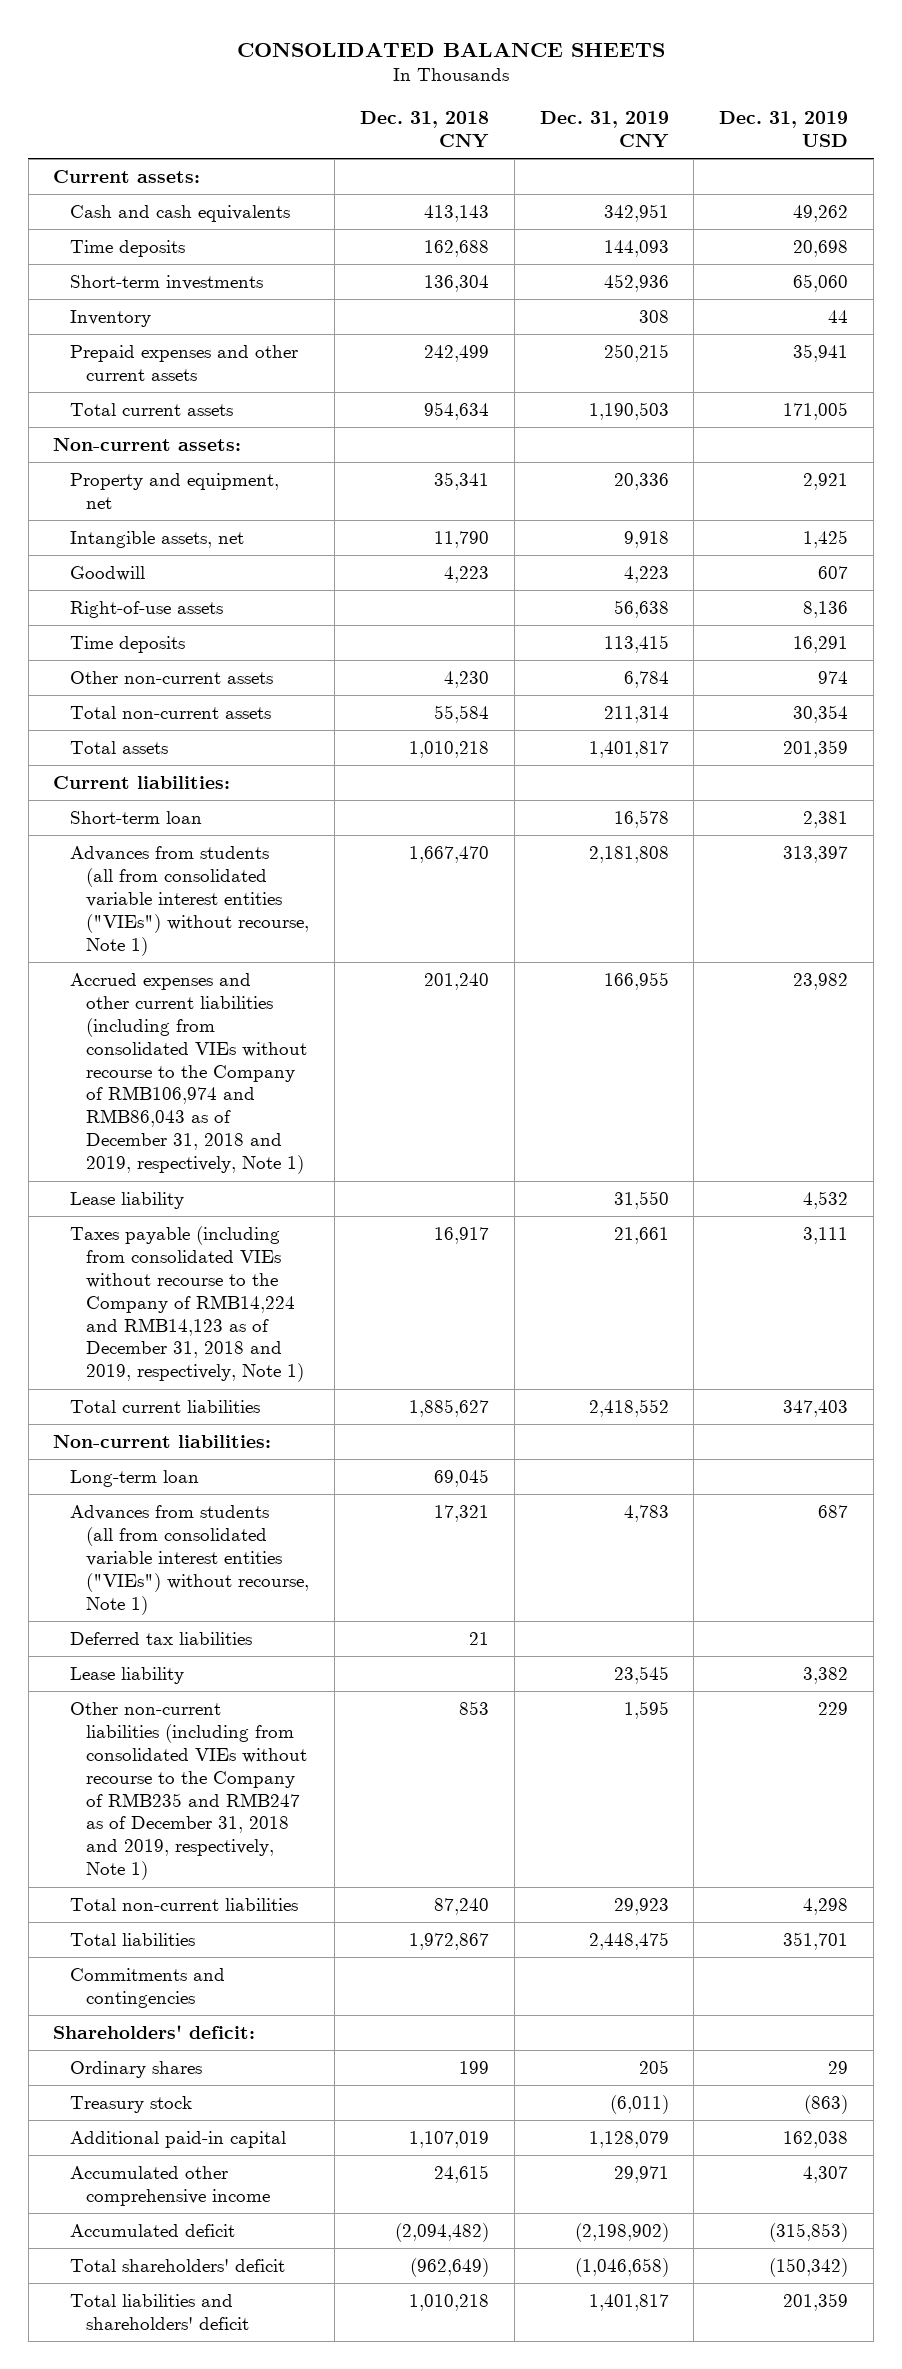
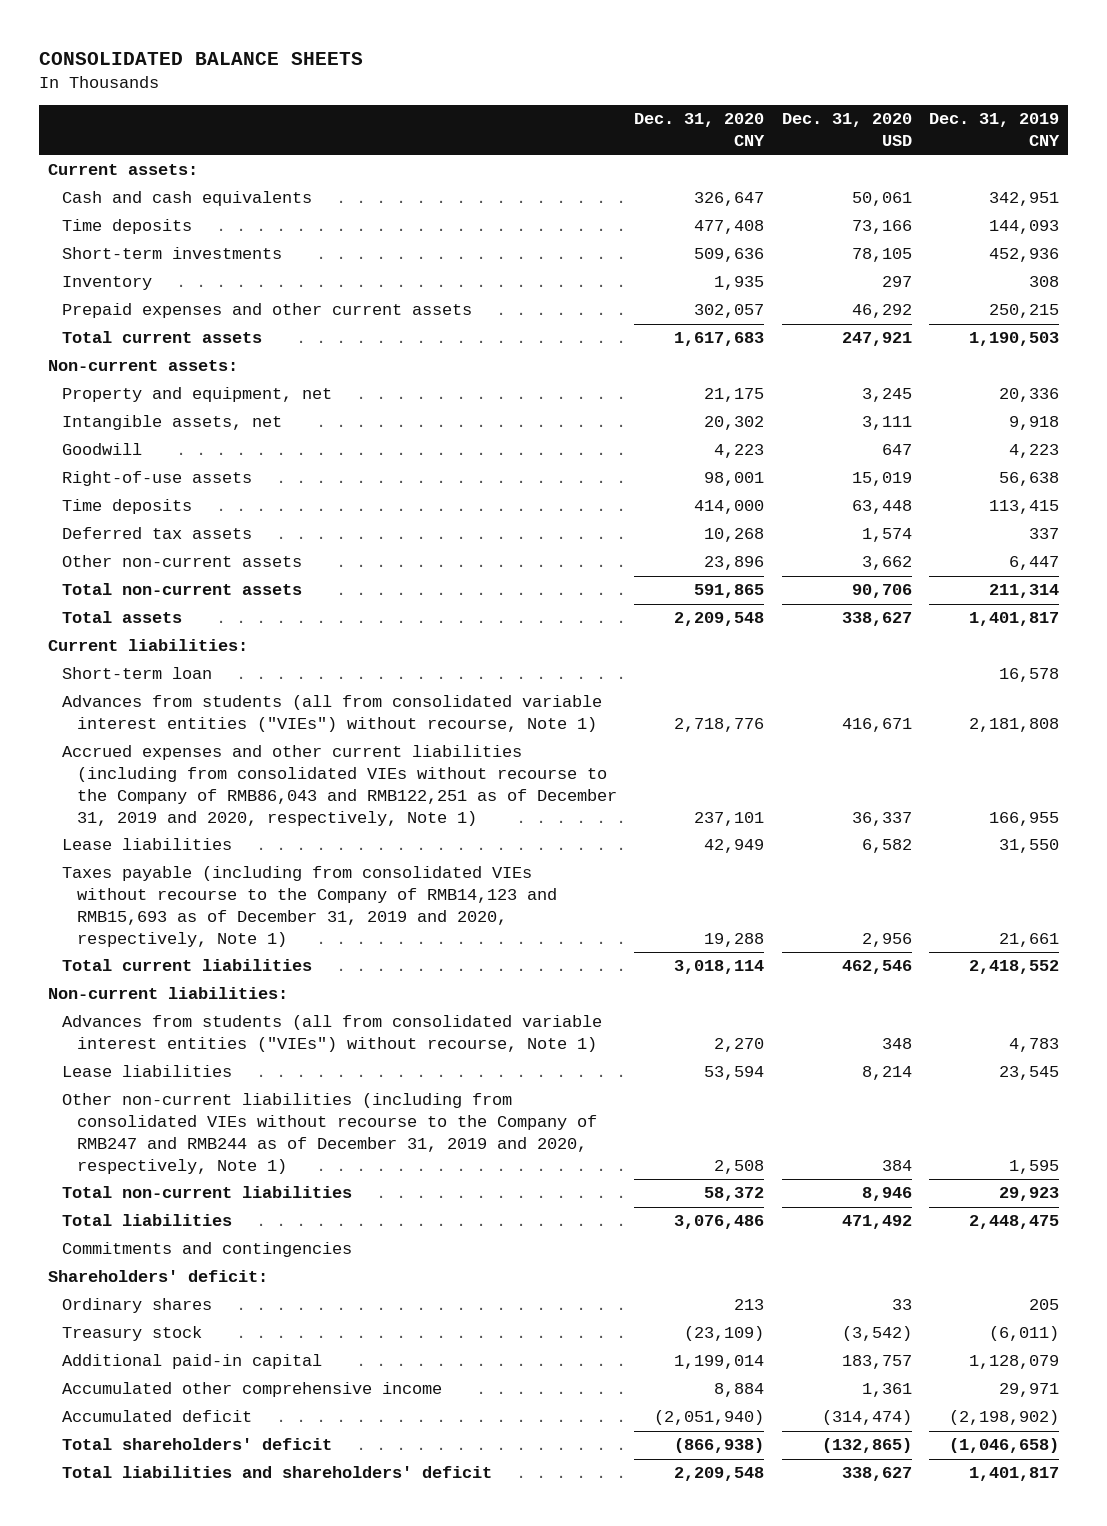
- | Dec. 31, 2018 CNY | Dec. 31, 2019 CNY | Dec. 31, 2019 USD
+ | Dec. 31, 2020 CNY | Dec. 31, 2020 USD | Dec. 31, 2019 CNY
- Other non-current assets | 4,230 | 6,784 | 974
+ Deferred tax assets | 10,268 | 1,574 | 337
+ Other non-current assets | 23,896 | 3,662 | 6,447
- Accrued expenses and other current liabilities (including from consolidated VIEs without recourse to the Company of RMB106,974 and RMB86,043 as of December 31, 2018 and 2019, respectively, Note 1) | 201,240 | 166,955 | 23,982
- Lease liability | | 31,550 | 4,532
- Taxes payable (including from consolidated VIEs without recourse to the Company of RMB14,224 and RMB14,123 as of December 31, 2018 and 2019, respectively, Note 1) | 16,917 | 21,661 | 3,111
+ Accrued expenses and other current liabilities (including from consolidated VIEs without recourse to the Company of RMB86,043 and RMB122,251 as of December 31, 2019 and 2020, respectively, Note 1) | 237,101 | 36,337 | 166,955
+ Lease liabilities | 42,949 | 6,582 | 31,550
+ Taxes payable (including from consolidated VIEs without recourse to the Company of RMB14,123 and RMB15,693 as of December 31, 2019 and 2020, respectively, Note 1) | 19,288 | 2,956 | 21,661
- Long-term loan | 69,045 | |
- Deferred tax liabilities | 21 | |
- Lease liability | | 23,545 | 3,382
- Other non-current liabilities (including from consolidated VIEs without recourse to the Company of RMB235 and RMB247 as of December 31, 2018 and 2019, respectively, Note 1) | 853 | 1,595 | 229
+ Lease liabilities | 53,594 | 8,214 | 23,545
+ Other non-current liabilities (including from consolidated VIEs without recourse to the Company of RMB247 and RMB244 as of December 31, 2019 and 2020, respectively, Note 1) | 2,508 | 384 | 1,595

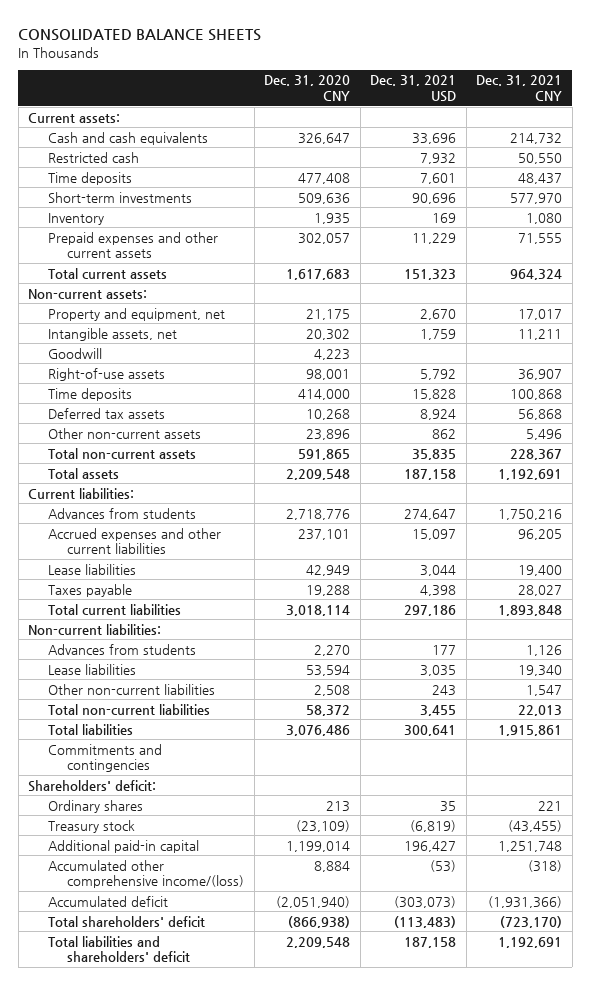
- | Dec. 31, 2020 CNY | Dec. 31, 2020 USD | Dec. 31, 2019 CNY
+ | Dec. 31, 2020 CNY | Dec. 31, 2021 USD | Dec. 31, 2021 CNY
+ Restricted cash | | 7,932 | 50,550
- Short-term loan | | | 16,578
- Advances from students (all from consolidated variable interest entities ("VIEs") without recourse, Note 1) | 2,718,776 | 416,671 | 2,181,808
- Accrued expenses and other current liabilities (including from consolidated VIEs without recourse to the Company of RMB86,043 and RMB122,251 as of December 31, 2019 and 2020, respectively, Note 1) | 237,101 | 36,337 | 166,955
+ Advances from students | 2,718,776 | 274,647 | 1,750,216
+ Accrued expenses and other current liabilities | 237,101 | 15,097 | 96,205
- Taxes payable (including from consolidated VIEs without recourse to the Company of RMB14,123 and RMB15,693 as of December 31, 2019 and 2020, respectively, Note 1) | 19,288 | 2,956 | 21,661
+ Taxes payable | 19,288 | 4,398 | 28,027
- Advances from students (all from consolidated variable interest entities ("VIEs") without recourse, Note 1) | 2,270 | 348 | 4,783
+ Advances from students | 2,270 | 177 | 1,126
- Other non-current liabilities (including from consolidated VIEs without recourse to the Company of RMB247 and RMB244 as of December 31, 2019 and 2020, respectively, Note 1) | 2,508 | 384 | 1,595
+ Other non-current liabilities | 2,508 | 243 | 1,547
- Accumulated other comprehensive income | 8,884 | 1,361 | 29,971
+ Accumulated other comprehensive income/(loss) | 8,884 | (53) | (318)

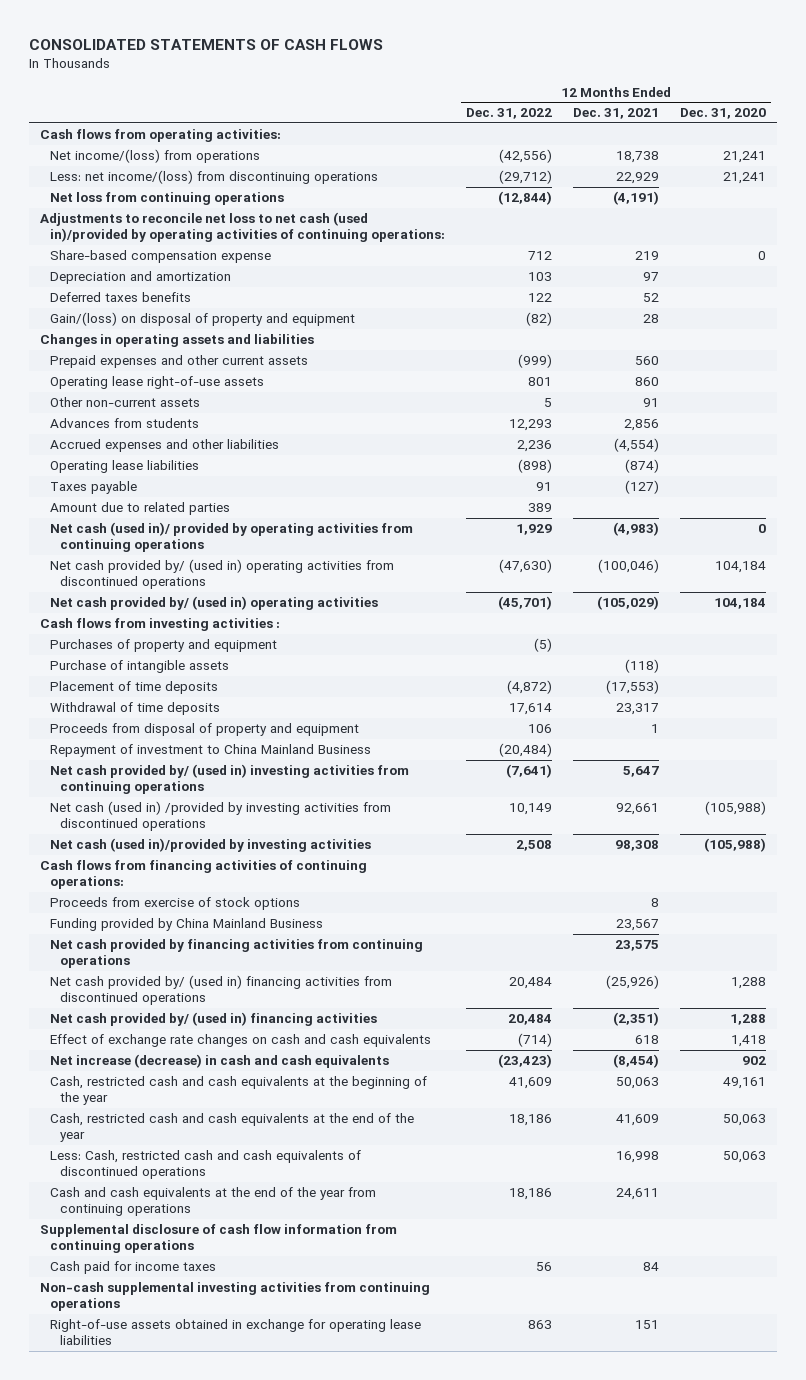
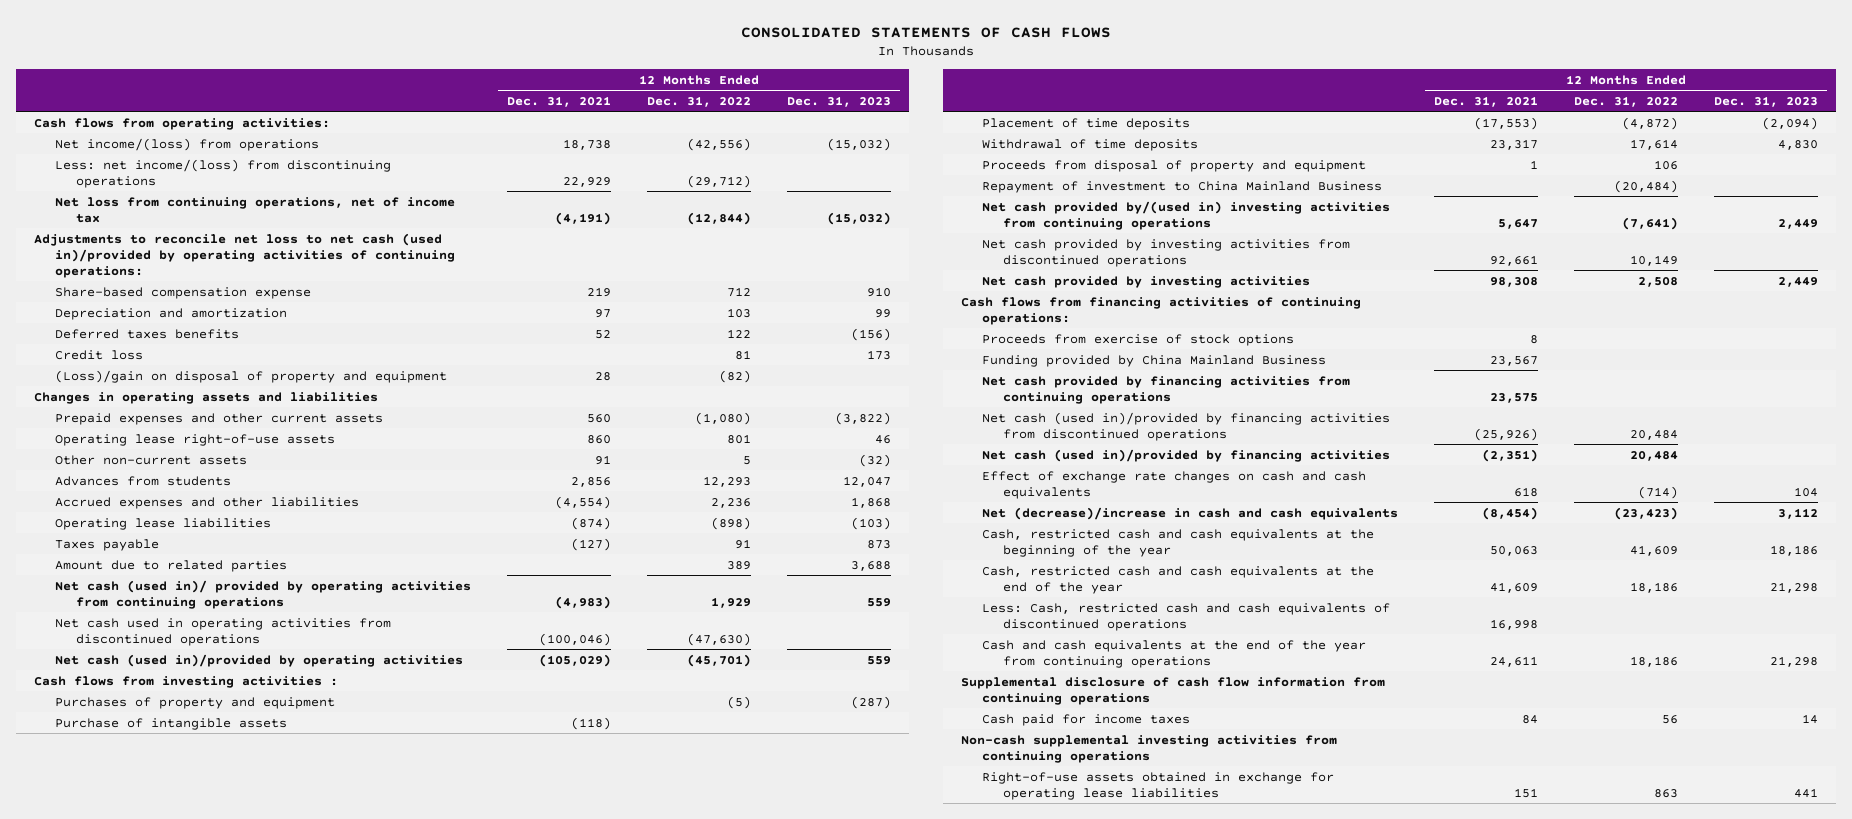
- | 12 Months Ended Dec. 31, 2022 | 12 Months Ended Dec. 31, 2021 | 12 Months Ended Dec. 31, 2020
+ | 12 Months Ended Dec. 31, 2021 | 12 Months Ended Dec. 31, 2022 | 12 Months Ended Dec. 31, 2023
- Net loss from continuing operations | (12,844) | (4,191) |
+ Net loss from continuing operations, net of income tax | (4,191) | (12,844) | (15,032)
- Gain/(loss) on disposal of property and equipment | (82) | 28 |
+ Credit loss | | 81 | 173
+ (Loss)/gain on disposal of property and equipment | 28 | (82) |
- Prepaid expenses and other current assets | (999) | 560 |
+ Prepaid expenses and other current assets | 560 | (1,080) | (3,822)
- Net cash provided by/ (used in) operating activities from discontinued operations | (47,630) | (100,046) | 104,184
- Net cash provided by/ (used in) operating activities | (45,701) | (105,029) | 104,184
+ Net cash used in operating activities from discontinued operations | (100,046) | (47,630) |
+ Net cash (used in)/provided by operating activities | (105,029) | (45,701) | 559
- Net cash provided by/ (used in) investing activities from continuing operations | (7,641) | 5,647 |
- Net cash (used in) /provided by investing activities from discontinued operations | 10,149 | 92,661 | (105,988)
- Net cash (used in)/provided by investing activities | 2,508 | 98,308 | (105,988)
+ Net cash provided by/(used in) investing activities from continuing operations | 5,647 | (7,641) | 2,449
+ Net cash provided by investing activities from discontinued operations | 92,661 | 10,149 |
+ Net cash provided by investing activities | 98,308 | 2,508 | 2,449
- Net cash provided by/ (used in) financing activities from discontinued operations | 20,484 | (25,926) | 1,288
- Net cash provided by/ (used in) financing activities | 20,484 | (2,351) | 1,288
+ Net cash (used in)/provided by financing activities from discontinued operations | (25,926) | 20,484 |
+ Net cash (used in)/provided by financing activities | (2,351) | 20,484 |
- Net increase (decrease) in cash and cash equivalents | (23,423) | (8,454) | 902
+ Net (decrease)/increase in cash and cash equivalents | (8,454) | (23,423) | 3,112

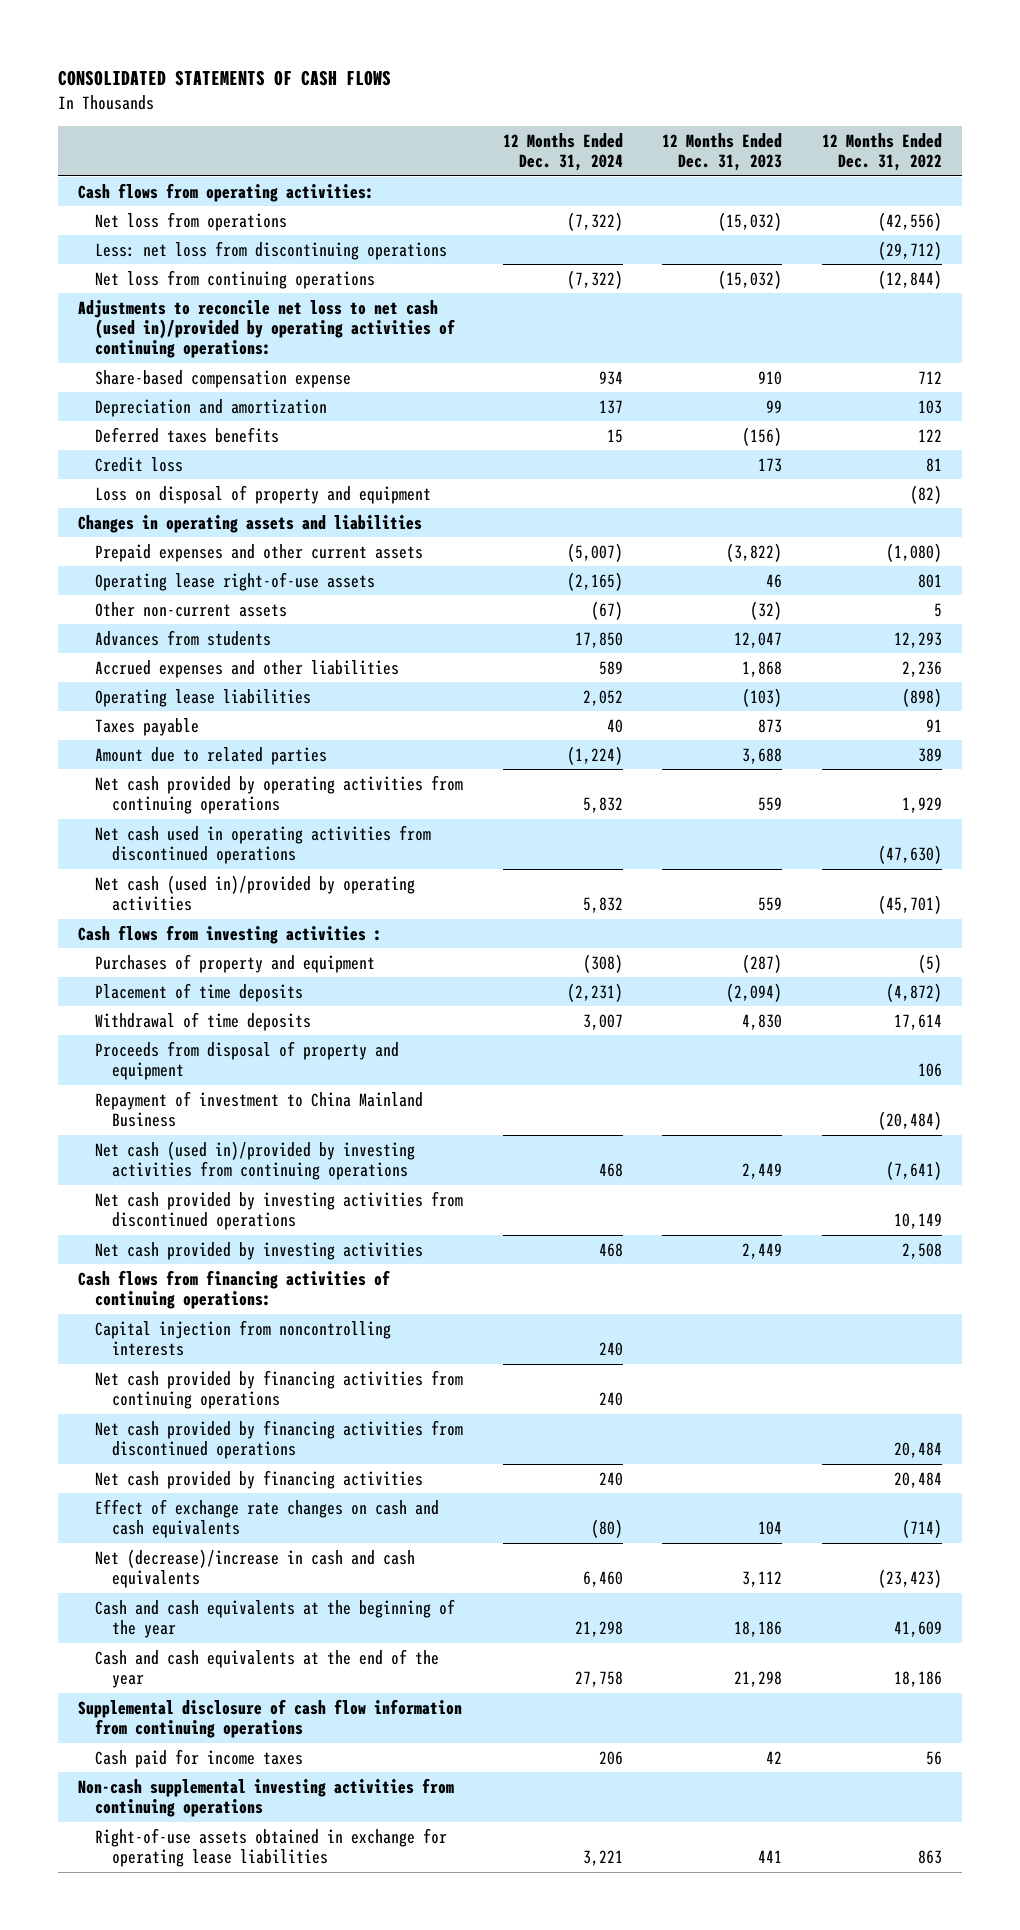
- | 12 Months Ended Dec. 31, 2021 | 12 Months Ended Dec. 31, 2022 | 12 Months Ended Dec. 31, 2023
+ | 12 Months Ended Dec. 31, 2024 | 12 Months Ended Dec. 31, 2023 | 12 Months Ended Dec. 31, 2022
- Net income/(loss) from operations | 18,738 | (42,556) | (15,032)
- Less: net income/(loss) from discontinuing operations | 22,929 | (29,712) |
- Net loss from continuing operations, net of income tax | (4,191) | (12,844) | (15,032)
+ Net loss from operations | (7,322) | (15,032) | (42,556)
+ Less: net loss from discontinuing operations | | | (29,712)
+ Net loss from continuing operations | (7,322) | (15,032) | (12,844)
- (Loss)/gain on disposal of property and equipment | 28 | (82) |
+ Loss on disposal of property and equipment | | | (82)
- Net cash (used in)/ provided by operating activities from continuing operations | (4,983) | 1,929 | 559
+ Net cash provided by operating activities from continuing operations | 5,832 | 559 | 1,929
- Purchase of intangible assets | (118) | |
- Net cash provided by/(used in) investing activities from continuing operations | 5,647 | (7,641) | 2,449
+ Net cash (used in)/provided by investing activities from continuing operations | 468 | 2,449 | (7,641)
- Proceeds from exercise of stock options | 8 | |
- Funding provided by China Mainland Business | 23,567 | |
+ Capital injection from noncontrolling interests | 240 | |
- Net cash (used in)/provided by financing activities from discontinued operations | (25,926) | 20,484 |
- Net cash (used in)/provided by financing activities | (2,351) | 20,484 |
+ Net cash provided by financing activities from discontinued operations | | | 20,484
+ Net cash provided by financing activities | 240 | | 20,484
- Cash, restricted cash and cash equivalents at the beginning of the year | 50,063 | 41,609 | 18,186
- Cash, restricted cash and cash equivalents at the end of the year | 41,609 | 18,186 | 21,298
- Less: Cash, restricted cash and cash equivalents of discontinued operations | 16,998 | |
- Cash and cash equivalents at the end of the year from continuing operations | 24,611 | 18,186 | 21,298
+ Cash and cash equivalents at the beginning of the year | 21,298 | 18,186 | 41,609
+ Cash and cash equivalents at the end of the year | 27,758 | 21,298 | 18,186
- Cash paid for income taxes | 84 | 56 | 14
+ Cash paid for income taxes | 206 | 42 | 56

